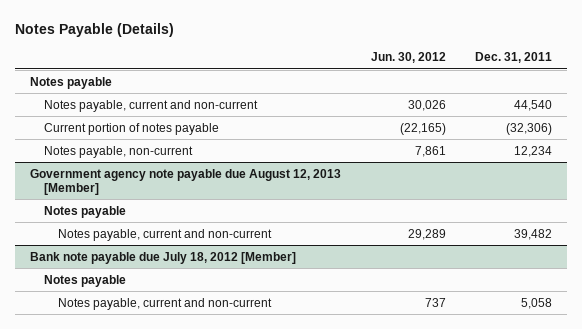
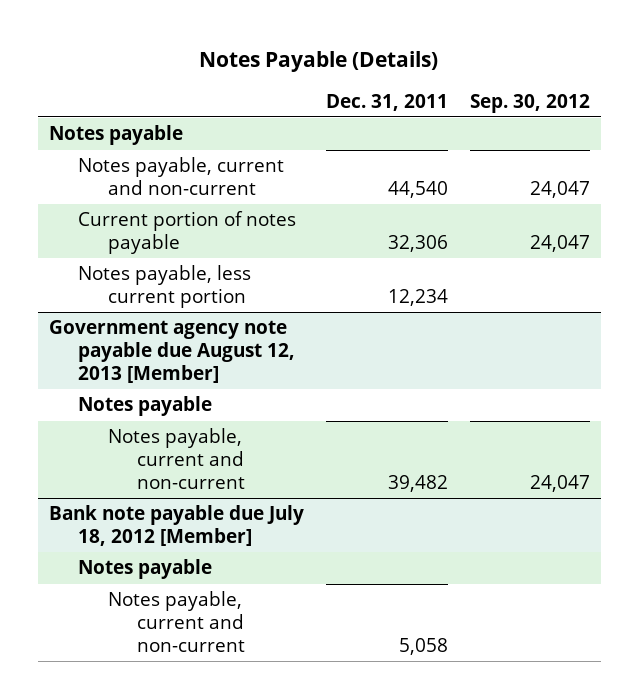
- | Jun. 30, 2012 | Dec. 31, 2011
+ | Dec. 31, 2011 | Sep. 30, 2012
- Current portion of notes payable | (22,165) | (32,306)
- Notes payable, non-current | 7,861 | 12,234
+ Current portion of notes payable | 32,306 | 24,047
+ Notes payable, less current portion | 12,234 |

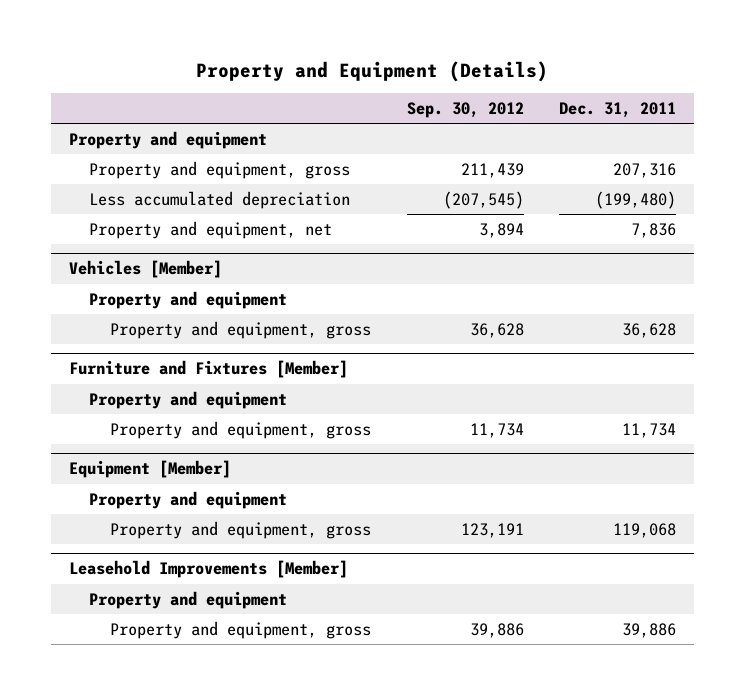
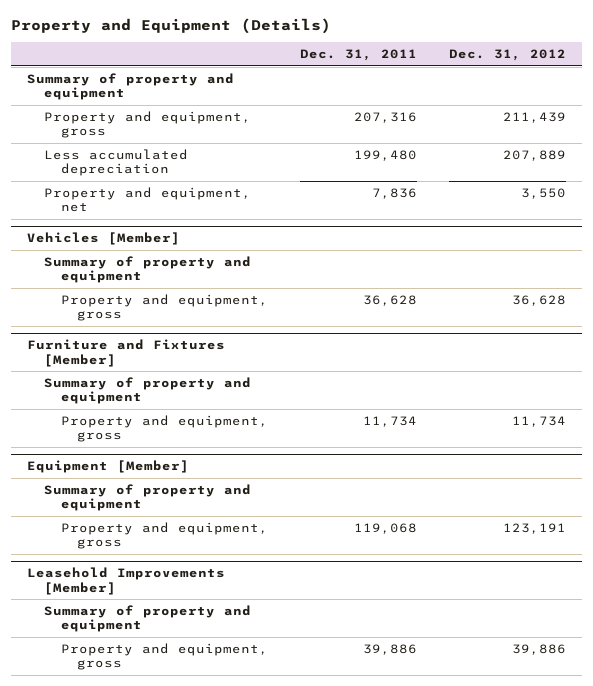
- | Sep. 30, 2012 | Dec. 31, 2011
+ | Dec. 31, 2011 | Dec. 31, 2012
- Property and equipment
+ Summary of property and equipment
- Less accumulated depreciation | (207,545) | (199,480)
+ Less accumulated depreciation | 199,480 | 207,889
@ Vehicles [Member]
- Property and equipment
+ Summary of property and equipment
@ Furniture and Fixtures [Member]
- Property and equipment
+ Summary of property and equipment
@ Equipment [Member]
- Property and equipment
+ Summary of property and equipment
@ Leasehold Improvements [Member]
- Property and equipment
+ Summary of property and equipment

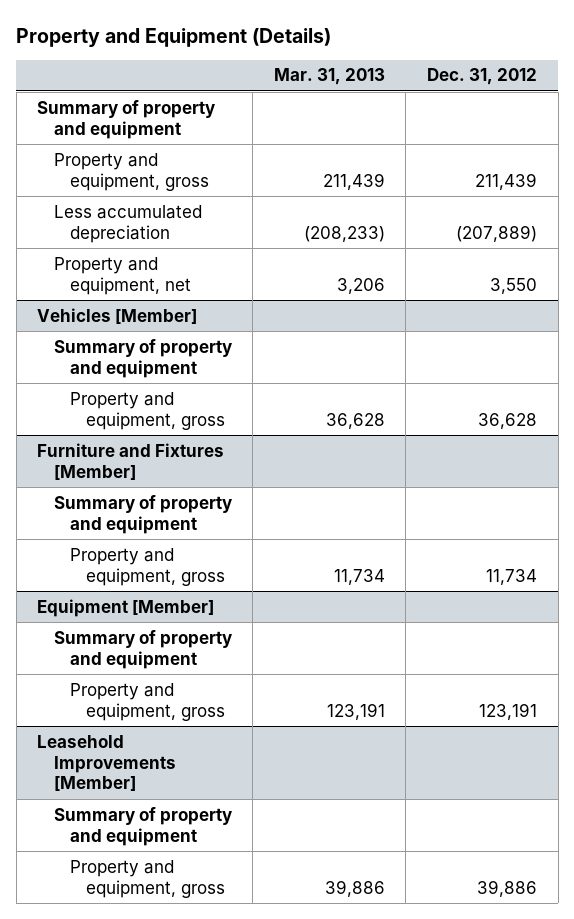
- | Dec. 31, 2011 | Dec. 31, 2012
+ | Mar. 31, 2013 | Dec. 31, 2012
- Less accumulated depreciation | 199,480 | 207,889
+ Less accumulated depreciation | (208,233) | (207,889)

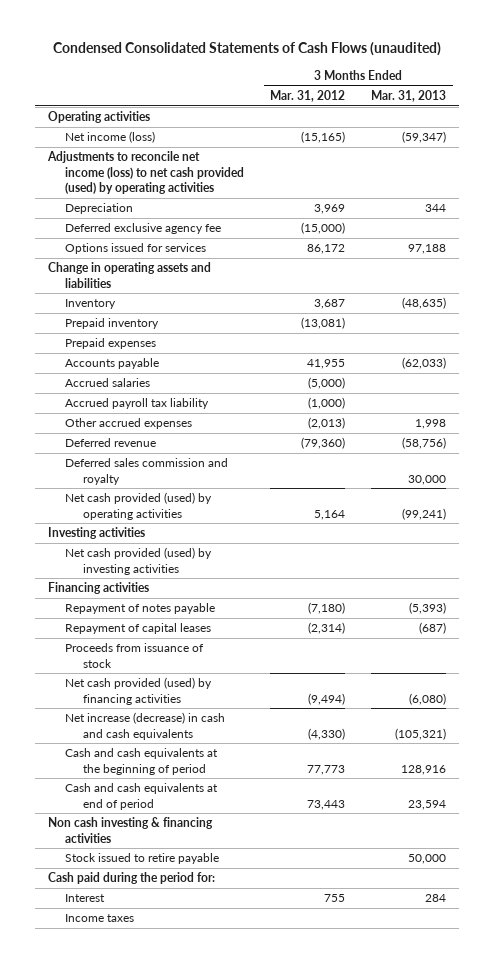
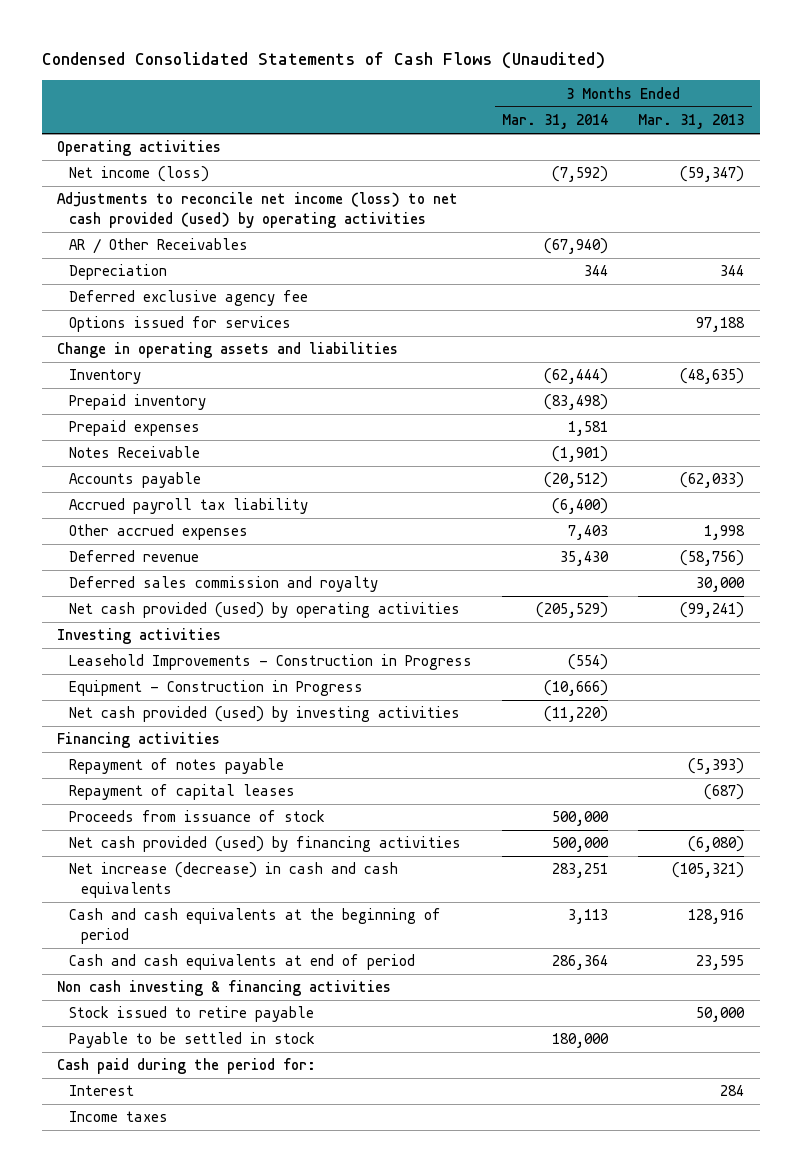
- Condensed Consolidated Statements of Cash Flows (unaudited)
+ Condensed Consolidated Statements of Cash Flows (Unaudited)
- | 3 Months Ended Mar. 31, 2012 | 3 Months Ended Mar. 31, 2013
+ | 3 Months Ended Mar. 31, 2014 | 3 Months Ended Mar. 31, 2013
+ AR / Other Receivables | (67,940) |
+ Notes Receivable | (1,901) |
- Accrued salaries | (5,000) |
+ Leasehold Improvements - Construction in Progress | (554) |
+ Equipment - Construction in Progress | (10,666) |
- Cash and cash equivalents at end of period | 73,443 | 23,594
+ Cash and cash equivalents at end of period | 286,364 | 23,595
+ Payable to be settled in stock | 180,000 |

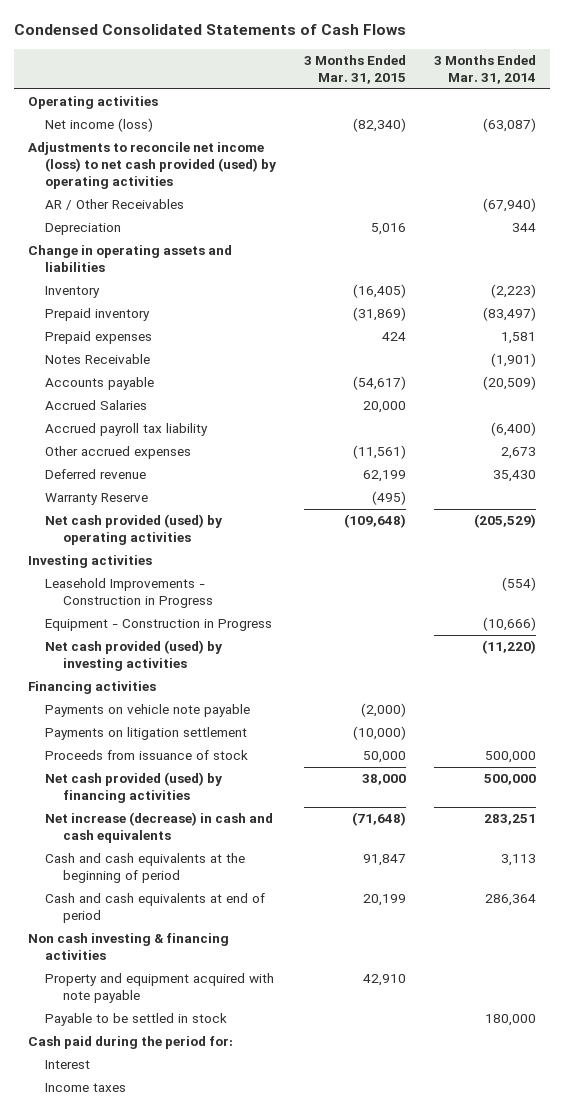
- Condensed Consolidated Statements of Cash Flows (Unaudited)
+ Condensed Consolidated Statements of Cash Flows
- | 3 Months Ended Mar. 31, 2014 | 3 Months Ended Mar. 31, 2013
+ | 3 Months Ended Mar. 31, 2015 | 3 Months Ended Mar. 31, 2014
- Net income (loss) | (7,592) | (59,347)
+ Net income (loss) | (82,340) | (63,087)
- Deferred exclusive agency fee
- Options issued for services | | 97,188
- Inventory | (62,444) | (48,635)
- Prepaid inventory | (83,498) |
+ Inventory | (16,405) | (2,223)
+ Prepaid inventory | (31,869) | (83,497)
- Accounts payable | (20,512) | (62,033)
+ Accounts payable | (54,617) | (20,509)
+ Accrued Salaries | 20,000 |
- Other accrued expenses | 7,403 | 1,998
+ Other accrued expenses | (11,561) | 2,673
- Deferred sales commission and royalty | | 30,000
+ Warranty Reserve | (495) |
- Repayment of notes payable | | (5,393)
- Repayment of capital leases | | (687)
+ Payments on vehicle note payable | (2,000) |
+ Payments on litigation settlement | (10,000) |
- Stock issued to retire payable | | 50,000
+ Property and equipment acquired with note payable | 42,910 |

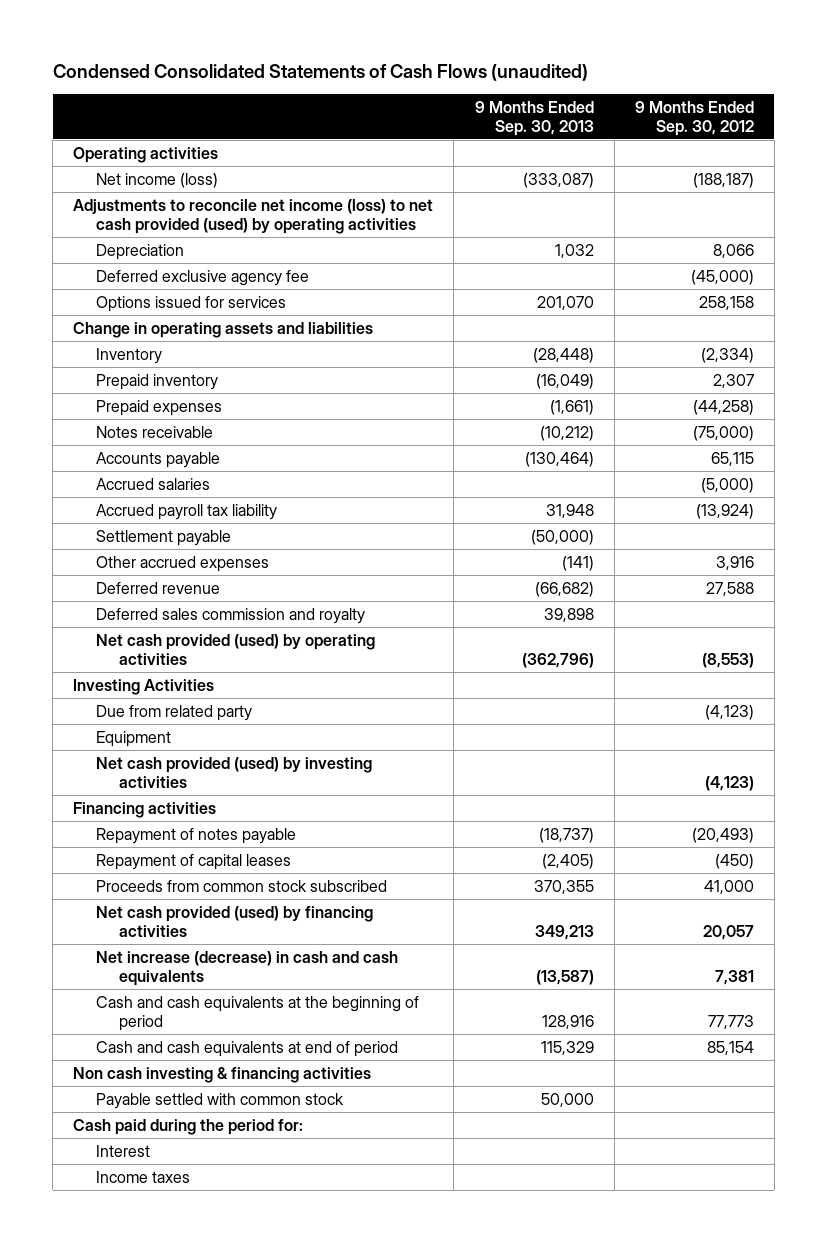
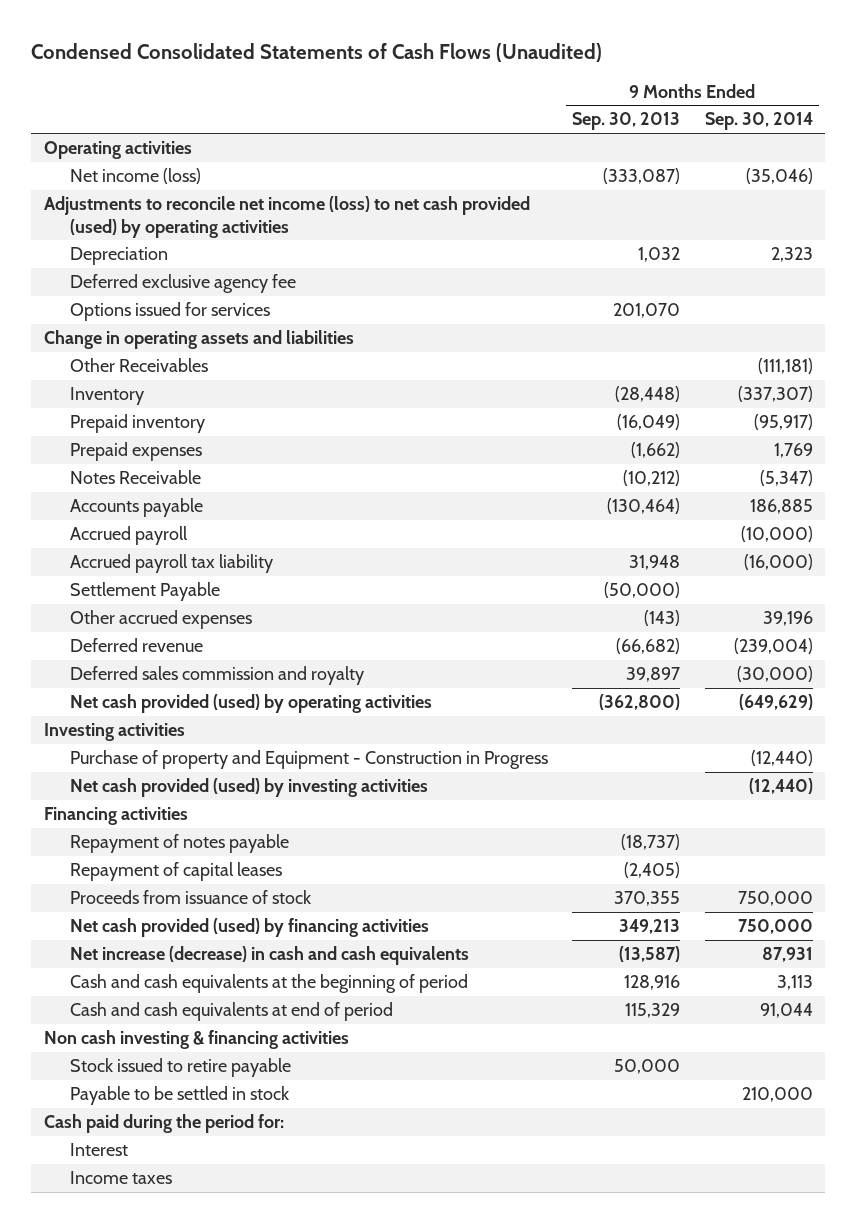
- Condensed Consolidated Statements of Cash Flows (unaudited)
+ Condensed Consolidated Statements of Cash Flows (Unaudited)
- | 9 Months Ended Sep. 30, 2013 | 9 Months Ended Sep. 30, 2012
+ | 9 Months Ended Sep. 30, 2013 | 9 Months Ended Sep. 30, 2014
+ Other Receivables | | (111,181)
- Prepaid expenses | (1,661) | (44,258)
- Notes receivable | (10,212) | (75,000)
+ Prepaid expenses | (1,662) | 1,769
+ Notes Receivable | (10,212) | (5,347)
- Accrued salaries | | (5,000)
+ Accrued payroll | | (10,000)
- Settlement payable | (50,000) |
- Other accrued expenses | (141) | 3,916
+ Settlement Payable | (50,000) |
+ Other accrued expenses | (143) | 39,196
- Deferred sales commission and royalty | 39,898 |
- Net cash provided (used) by operating activities | (362,796) | (8,553)
- Investing Activities
- Due from related party | | (4,123)
- Equipment
+ Deferred sales commission and royalty | 39,897 | (30,000)
+ Net cash provided (used) by operating activities | (362,800) | (649,629)
+ Investing activities
+ Purchase of property and Equipment - Construction in Progress | | (12,440)
- Proceeds from common stock subscribed | 370,355 | 41,000
+ Proceeds from issuance of stock | 370,355 | 750,000
- Payable settled with common stock | 50,000 |
+ Stock issued to retire payable | 50,000 |
+ Payable to be settled in stock | | 210,000

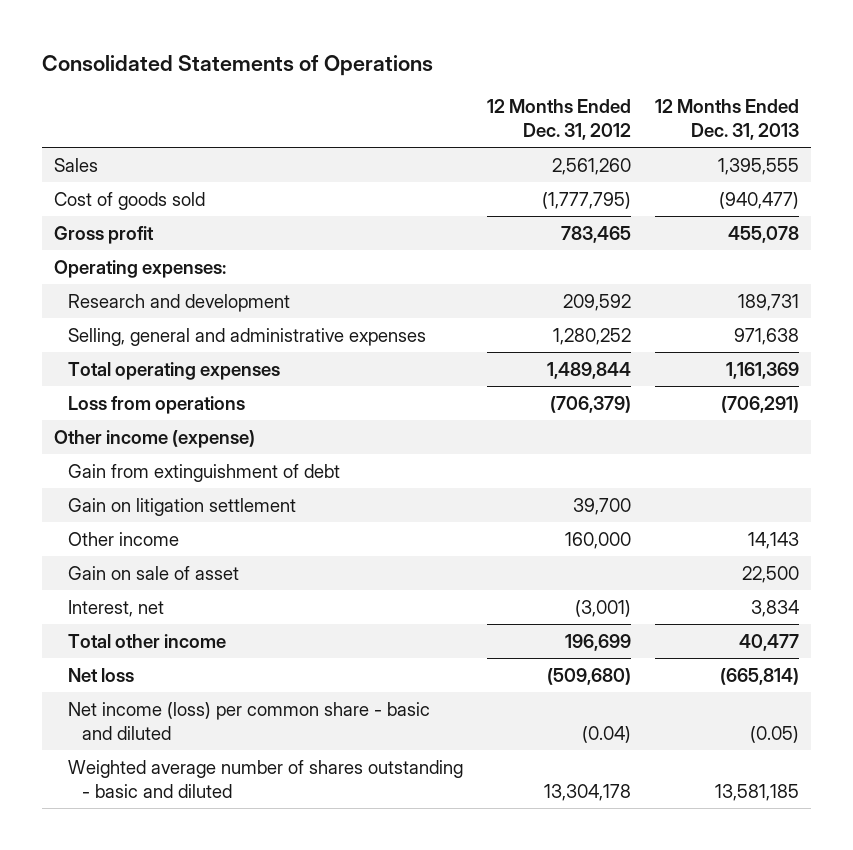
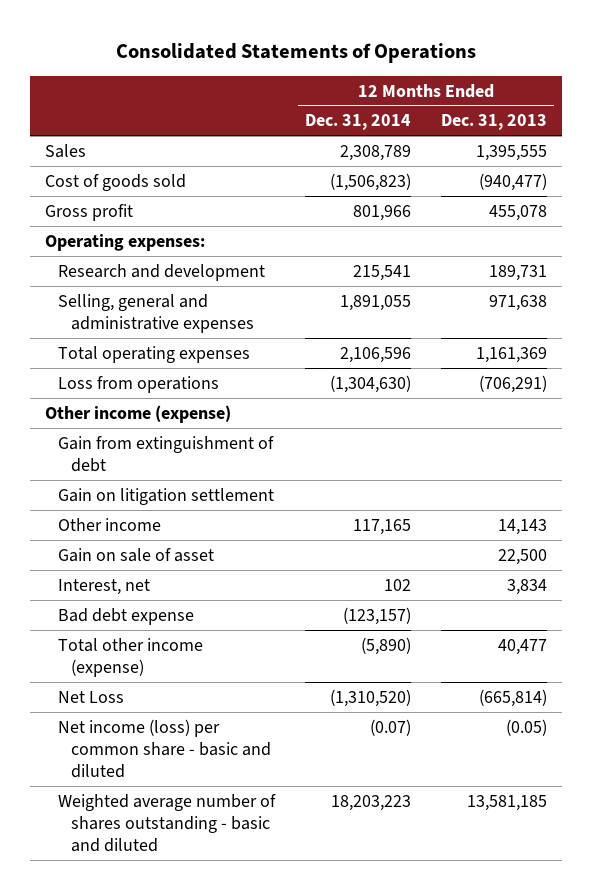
- | 12 Months Ended Dec. 31, 2012 | 12 Months Ended Dec. 31, 2013
+ | 12 Months Ended Dec. 31, 2014 | 12 Months Ended Dec. 31, 2013
- Total other income | 196,699 | 40,477
- Net loss | (509,680) | (665,814)
+ Bad debt expense | (123,157) |
+ Total other income (expense) | (5,890) | 40,477
+ Net Loss | (1,310,520) | (665,814)

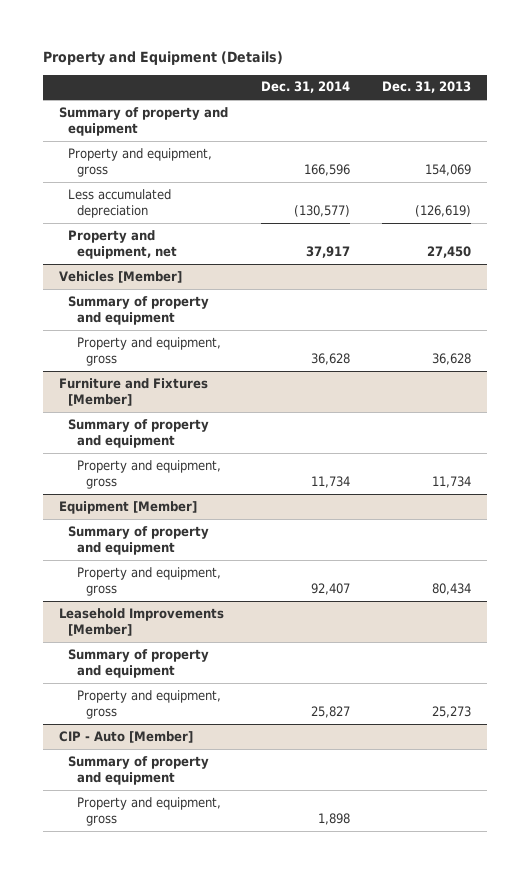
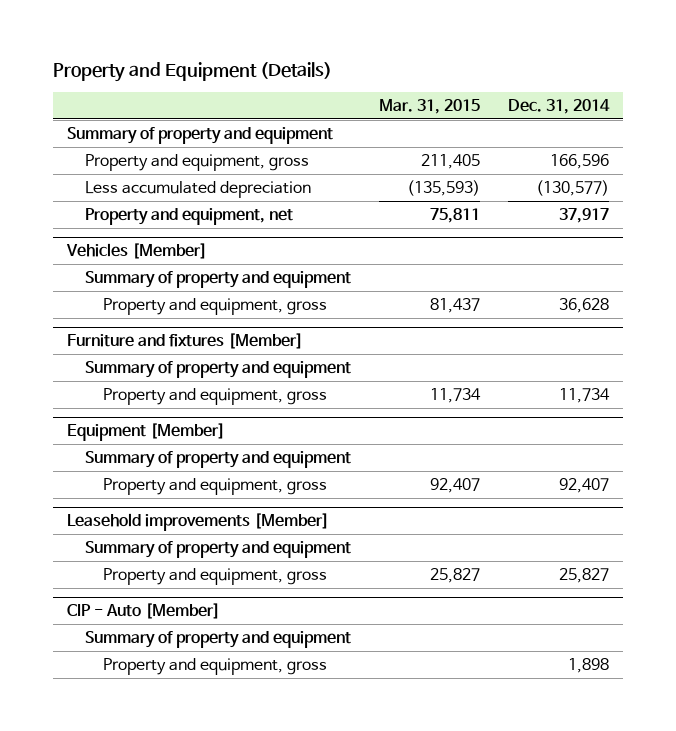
- | Dec. 31, 2014 | Dec. 31, 2013
+ | Mar. 31, 2015 | Dec. 31, 2014
- Furniture and Fixtures [Member]
+ Furniture and fixtures [Member]
- Leasehold Improvements [Member]
+ Leasehold improvements [Member]

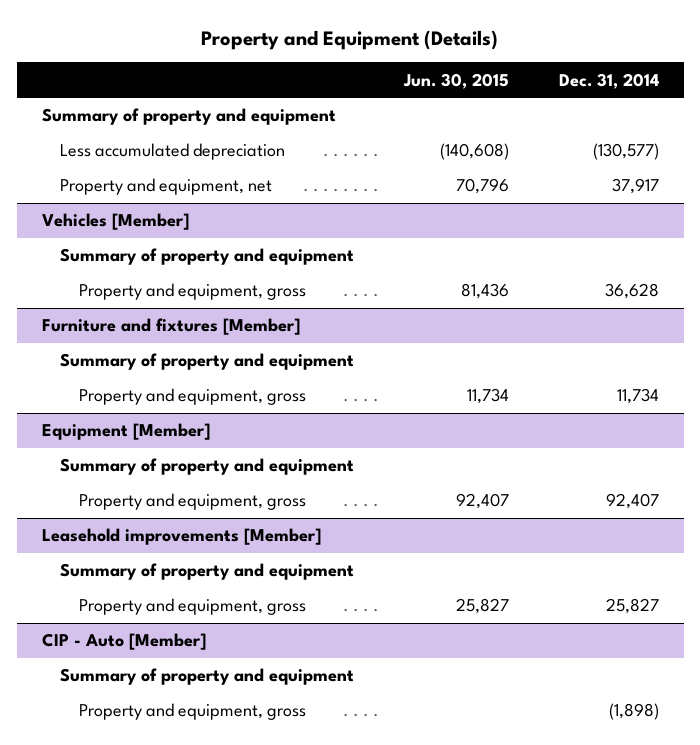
- | Mar. 31, 2015 | Dec. 31, 2014
+ | Jun. 30, 2015 | Dec. 31, 2014
- Property and equipment, gross | 211,405 | 166,596
@ CIP - Auto [Member]
- Property and equipment, gross | | 1,898
+ Property and equipment, gross | | (1,898)

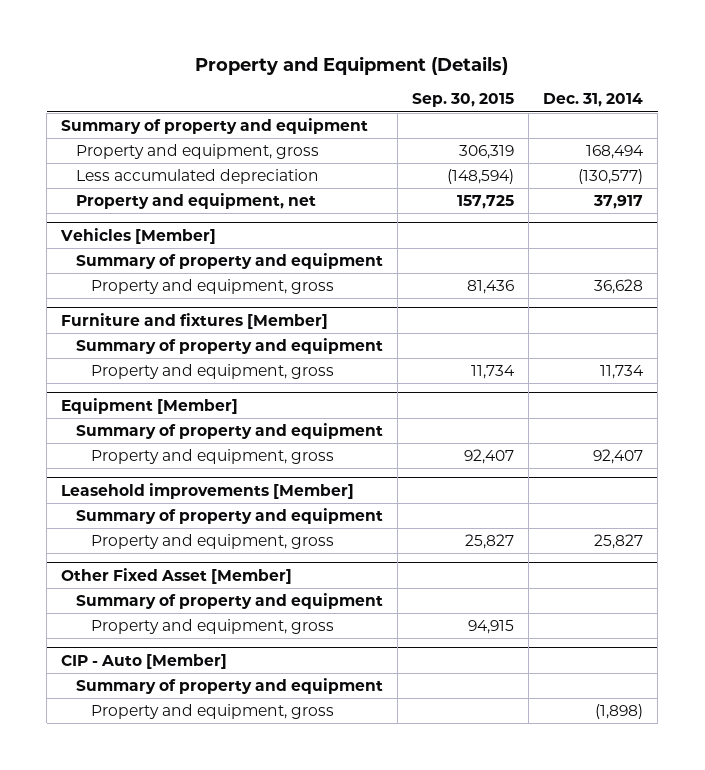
- | Jun. 30, 2015 | Dec. 31, 2014
+ | Sep. 30, 2015 | Dec. 31, 2014
+ Property and equipment, gross | 306,319 | 168,494
+ Other Fixed Asset [Member]
+ Summary of property and equipment
+ Property and equipment, gross | 94,915 |

